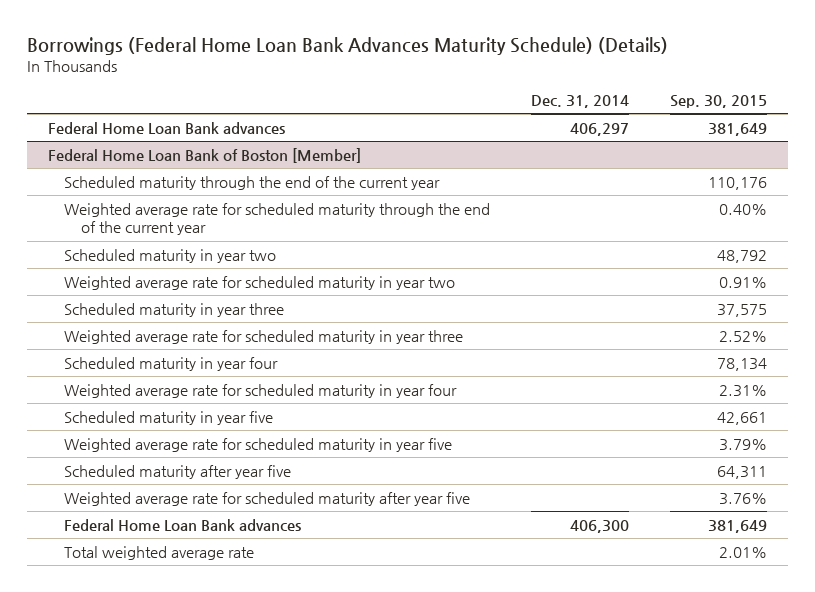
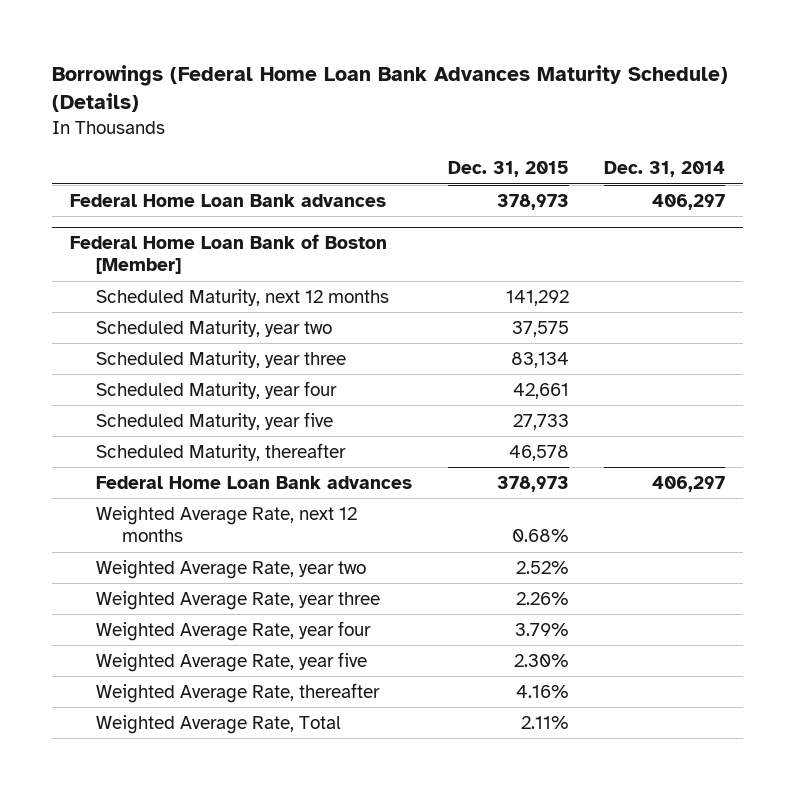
- | Dec. 31, 2014 | Sep. 30, 2015
+ | Dec. 31, 2015 | Dec. 31, 2014
@ Federal Home Loan Bank of Boston [Member]
- Scheduled maturity through the end of the current year | | 110,176
- Weighted average rate for scheduled maturity through the end of the current year | | 0.40%
- Scheduled maturity in year two | | 48,792
- Weighted average rate for scheduled maturity in year two | | 0.91%
- Scheduled maturity in year three | | 37,575
- Weighted average rate for scheduled maturity in year three | | 2.52%
- Scheduled maturity in year four | | 78,134
- Weighted average rate for scheduled maturity in year four | | 2.31%
- Scheduled maturity in year five | | 42,661
- Weighted average rate for scheduled maturity in year five | | 3.79%
- Scheduled maturity after year five | | 64,311
- Weighted average rate for scheduled maturity after year five | | 3.76%
- Federal Home Loan Bank advances | 406,300 | 381,649
- Total weighted average rate | | 2.01%
+ Scheduled Maturity, next 12 months | 141,292 |
+ Scheduled Maturity, year two | 37,575 |
+ Scheduled Maturity, year three | 83,134 |
+ Scheduled Maturity, year four | 42,661 |
+ Scheduled Maturity, year five | 27,733 |
+ Scheduled Maturity, thereafter | 46,578 |
+ Federal Home Loan Bank advances | 378,973 | 406,297
+ Weighted Average Rate, next 12 months | 0.68% |
+ Weighted Average Rate, year two | 2.52% |
+ Weighted Average Rate, year three | 2.26% |
+ Weighted Average Rate, year four | 3.79% |
+ Weighted Average Rate, year five | 2.30% |
+ Weighted Average Rate, thereafter | 4.16% |
+ Weighted Average Rate, Total | 2.11% |

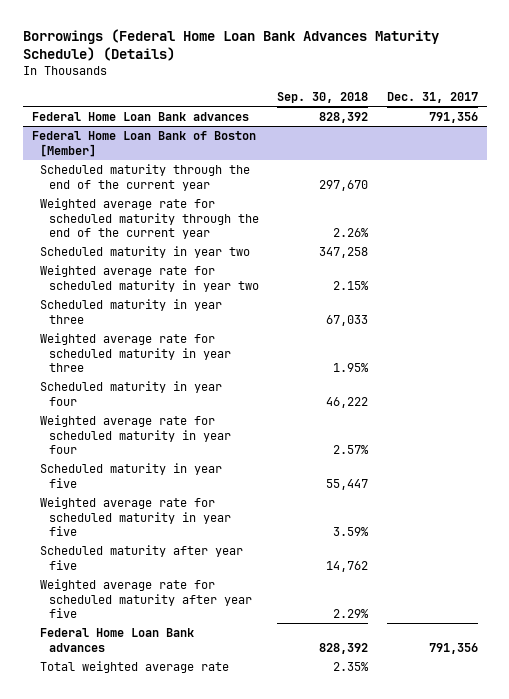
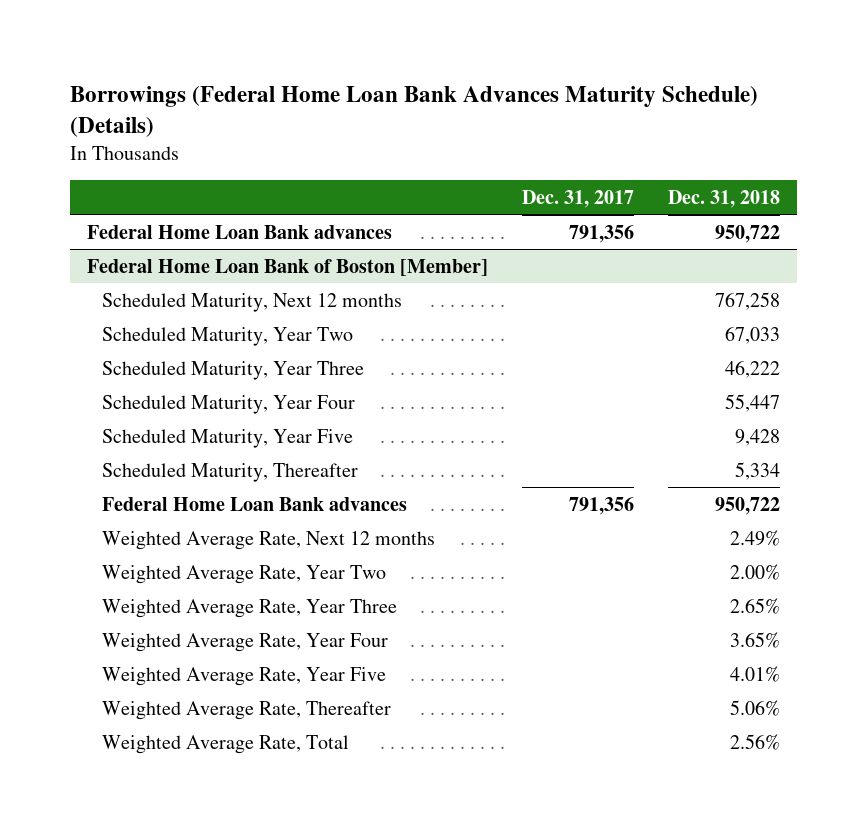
- | Sep. 30, 2018 | Dec. 31, 2017
+ | Dec. 31, 2017 | Dec. 31, 2018
@ Federal Home Loan Bank of Boston [Member]
- Scheduled maturity through the end of the current year | 297,670 |
- Weighted average rate for scheduled maturity through the end of the current year | 2.26% |
- Scheduled maturity in year two | 347,258 |
- Weighted average rate for scheduled maturity in year two | 2.15% |
- Scheduled maturity in year three | 67,033 |
- Weighted average rate for scheduled maturity in year three | 1.95% |
- Scheduled maturity in year four | 46,222 |
- Weighted average rate for scheduled maturity in year four | 2.57% |
- Scheduled maturity in year five | 55,447 |
- Weighted average rate for scheduled maturity in year five | 3.59% |
- Scheduled maturity after year five | 14,762 |
- Weighted average rate for scheduled maturity after year five | 2.29% |
+ Scheduled Maturity, Next 12 months | | 767,258
+ Scheduled Maturity, Year Two | | 67,033
+ Scheduled Maturity, Year Three | | 46,222
+ Scheduled Maturity, Year Four | | 55,447
+ Scheduled Maturity, Year Five | | 9,428
+ Scheduled Maturity, Thereafter | | 5,334
- Total weighted average rate | 2.35% |
+ Weighted Average Rate, Next 12 months | | 2.49%
+ Weighted Average Rate, Year Two | | 2.00%
+ Weighted Average Rate, Year Three | | 2.65%
+ Weighted Average Rate, Year Four | | 3.65%
+ Weighted Average Rate, Year Five | | 4.01%
+ Weighted Average Rate, Thereafter | | 5.06%
+ Weighted Average Rate, Total | | 2.56%

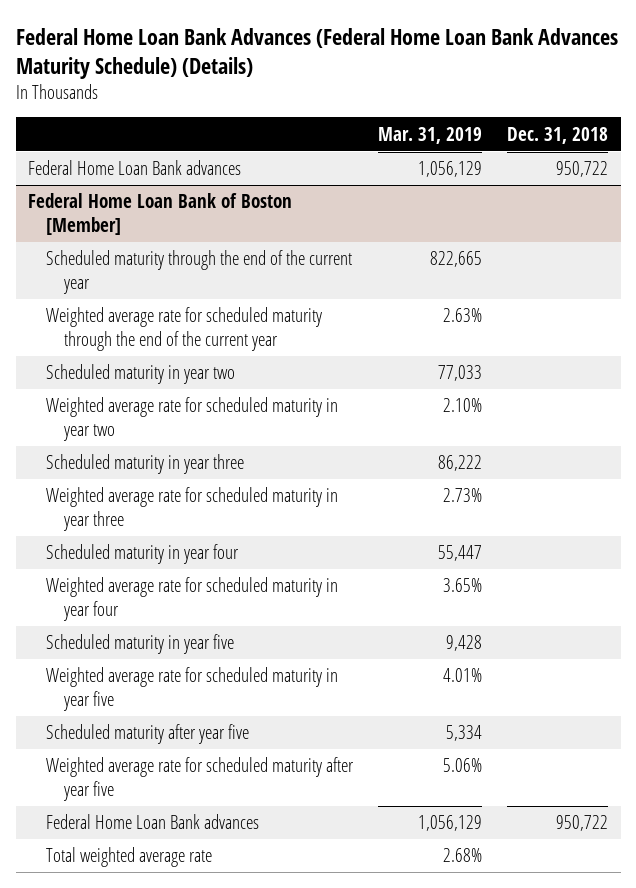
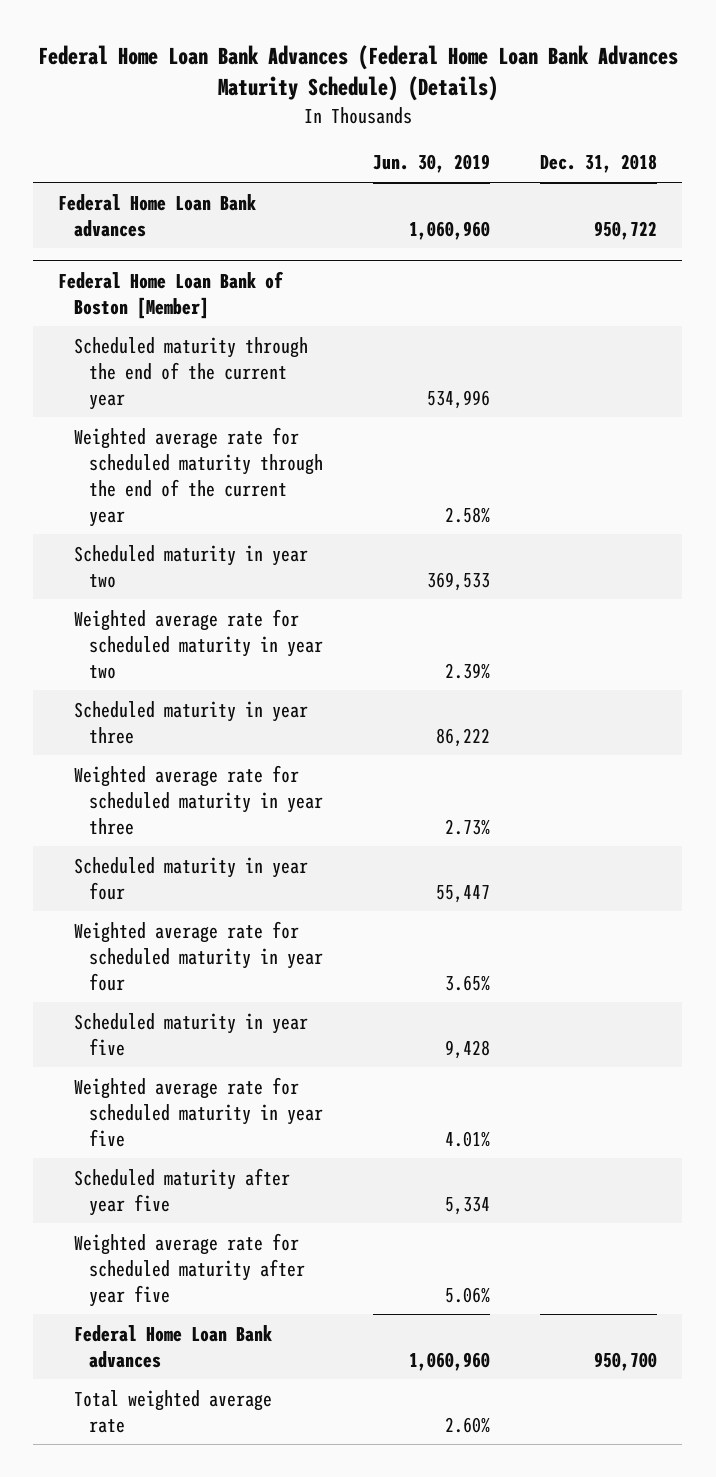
- | Mar. 31, 2019 | Dec. 31, 2018
+ | Jun. 30, 2019 | Dec. 31, 2018
@ Federal Home Loan Bank of Boston [Member]
- Federal Home Loan Bank advances | 1,056,129 | 950,722
+ Federal Home Loan Bank advances | 1,060,960 | 950,700

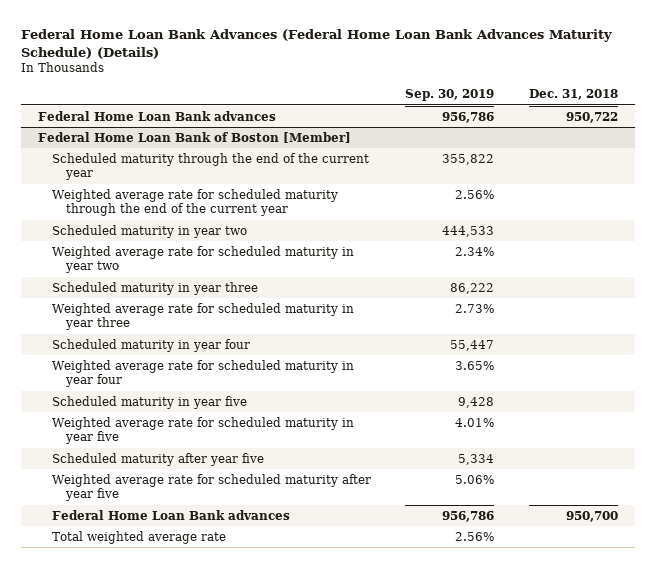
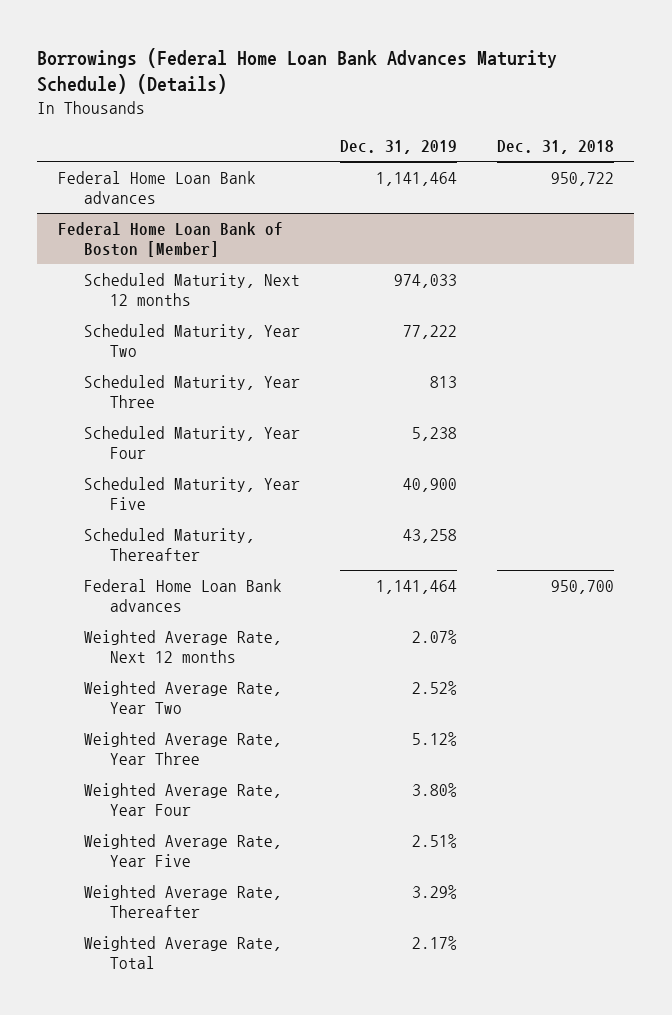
- Federal Home Loan Bank Advances (Federal Home Loan Bank Advances Maturity Schedule) (Details)
+ Borrowings (Federal Home Loan Bank Advances Maturity Schedule) (Details)
- | Sep. 30, 2019 | Dec. 31, 2018
+ | Dec. 31, 2019 | Dec. 31, 2018
@ Federal Home Loan Bank of Boston [Member]
- Scheduled maturity through the end of the current year | 355,822 |
- Weighted average rate for scheduled maturity through the end of the current year | 2.56% |
- Scheduled maturity in year two | 444,533 |
- Weighted average rate for scheduled maturity in year two | 2.34% |
- Scheduled maturity in year three | 86,222 |
- Weighted average rate for scheduled maturity in year three | 2.73% |
- Scheduled maturity in year four | 55,447 |
- Weighted average rate for scheduled maturity in year four | 3.65% |
- Scheduled maturity in year five | 9,428 |
- Weighted average rate for scheduled maturity in year five | 4.01% |
- Scheduled maturity after year five | 5,334 |
- Weighted average rate for scheduled maturity after year five | 5.06% |
+ Scheduled Maturity, Next 12 months | 974,033 |
+ Scheduled Maturity, Year Two | 77,222 |
+ Scheduled Maturity, Year Three | 813 |
+ Scheduled Maturity, Year Four | 5,238 |
+ Scheduled Maturity, Year Five | 40,900 |
+ Scheduled Maturity, Thereafter | 43,258 |
- Total weighted average rate | 2.56% |
+ Weighted Average Rate, Next 12 months | 2.07% |
+ Weighted Average Rate, Year Two | 2.52% |
+ Weighted Average Rate, Year Three | 5.12% |
+ Weighted Average Rate, Year Four | 3.80% |
+ Weighted Average Rate, Year Five | 2.51% |
+ Weighted Average Rate, Thereafter | 3.29% |
+ Weighted Average Rate, Total | 2.17% |

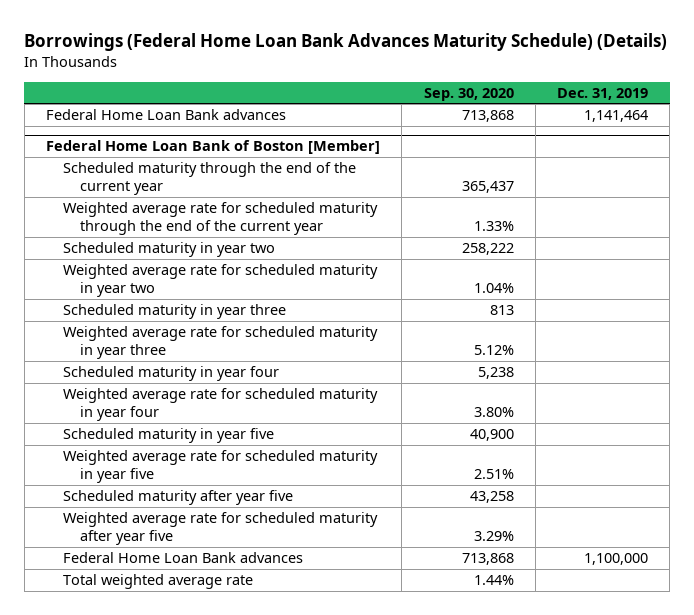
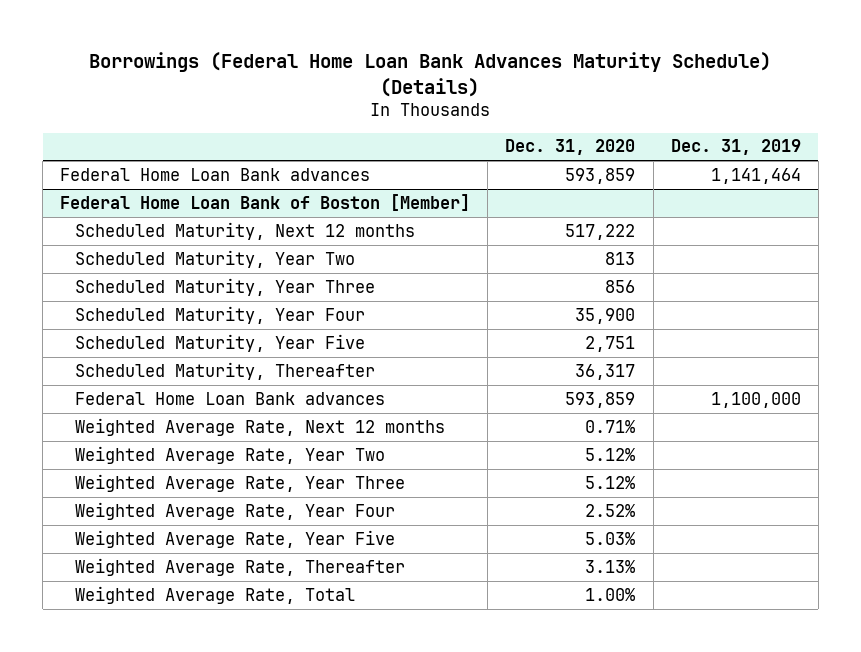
- | Sep. 30, 2020 | Dec. 31, 2019
+ | Dec. 31, 2020 | Dec. 31, 2019
@ Federal Home Loan Bank of Boston [Member]
- Scheduled maturity through the end of the current year | 365,437 |
- Weighted average rate for scheduled maturity through the end of the current year | 1.33% |
- Scheduled maturity in year two | 258,222 |
- Weighted average rate for scheduled maturity in year two | 1.04% |
- Scheduled maturity in year three | 813 |
- Weighted average rate for scheduled maturity in year three | 5.12% |
- Scheduled maturity in year four | 5,238 |
- Weighted average rate for scheduled maturity in year four | 3.80% |
- Scheduled maturity in year five | 40,900 |
- Weighted average rate for scheduled maturity in year five | 2.51% |
- Scheduled maturity after year five | 43,258 |
- Weighted average rate for scheduled maturity after year five | 3.29% |
+ Scheduled Maturity, Next 12 months | 517,222 |
+ Scheduled Maturity, Year Two | 813 |
+ Scheduled Maturity, Year Three | 856 |
+ Scheduled Maturity, Year Four | 35,900 |
+ Scheduled Maturity, Year Five | 2,751 |
+ Scheduled Maturity, Thereafter | 36,317 |
- Total weighted average rate | 1.44% |
+ Weighted Average Rate, Next 12 months | 0.71% |
+ Weighted Average Rate, Year Two | 5.12% |
+ Weighted Average Rate, Year Three | 5.12% |
+ Weighted Average Rate, Year Four | 2.52% |
+ Weighted Average Rate, Year Five | 5.03% |
+ Weighted Average Rate, Thereafter | 3.13% |
+ Weighted Average Rate, Total | 1.00% |

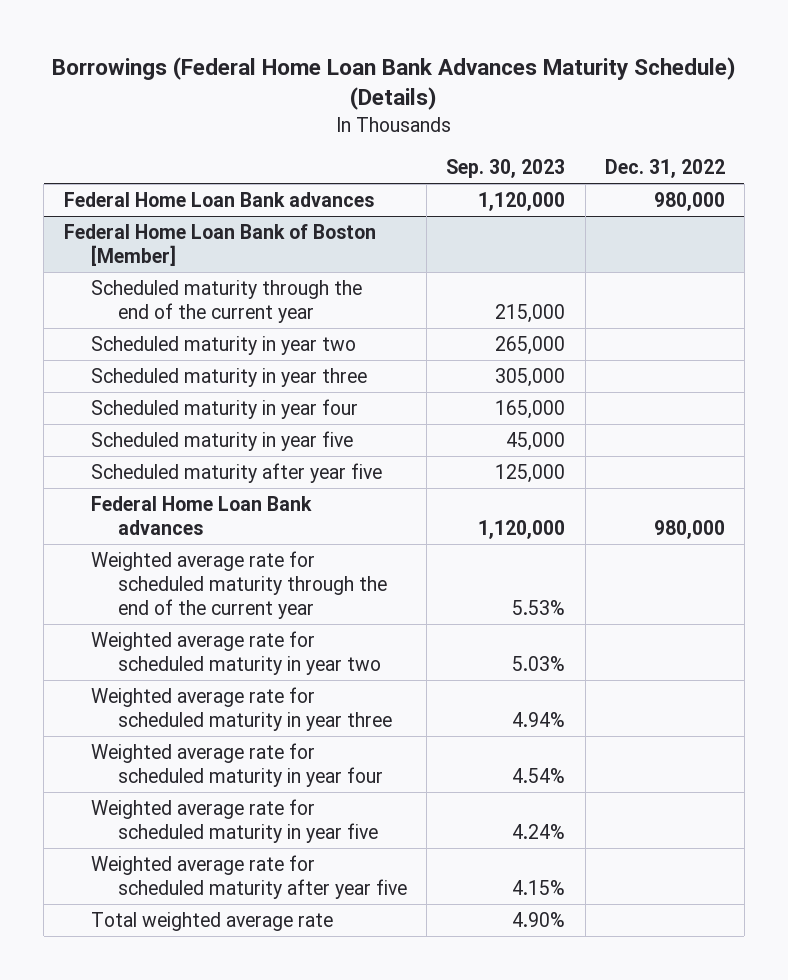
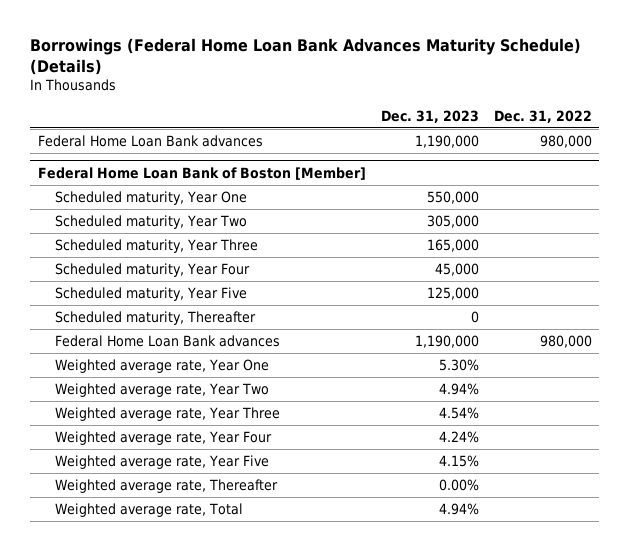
- | Sep. 30, 2023 | Dec. 31, 2022
+ | Dec. 31, 2023 | Dec. 31, 2022
@ Federal Home Loan Bank of Boston [Member]
- Scheduled maturity through the end of the current year | 215,000 |
- Scheduled maturity in year two | 265,000 |
- Scheduled maturity in year three | 305,000 |
- Scheduled maturity in year four | 165,000 |
- Scheduled maturity in year five | 45,000 |
- Scheduled maturity after year five | 125,000 |
+ Scheduled maturity, Year One | 550,000 |
+ Scheduled maturity, Year Two | 305,000 |
+ Scheduled maturity, Year Three | 165,000 |
+ Scheduled maturity, Year Four | 45,000 |
+ Scheduled maturity, Year Five | 125,000 |
+ Scheduled maturity, Thereafter | 0 |
- Weighted average rate for scheduled maturity through the end of the current year | 5.53% |
- Weighted average rate for scheduled maturity in year two | 5.03% |
- Weighted average rate for scheduled maturity in year three | 4.94% |
- Weighted average rate for scheduled maturity in year four | 4.54% |
- Weighted average rate for scheduled maturity in year five | 4.24% |
- Weighted average rate for scheduled maturity after year five | 4.15% |
- Total weighted average rate | 4.90% |
+ Weighted average rate, Year One | 5.30% |
+ Weighted average rate, Year Two | 4.94% |
+ Weighted average rate, Year Three | 4.54% |
+ Weighted average rate, Year Four | 4.24% |
+ Weighted average rate, Year Five | 4.15% |
+ Weighted average rate, Thereafter | 0.00% |
+ Weighted average rate, Total | 4.94% |

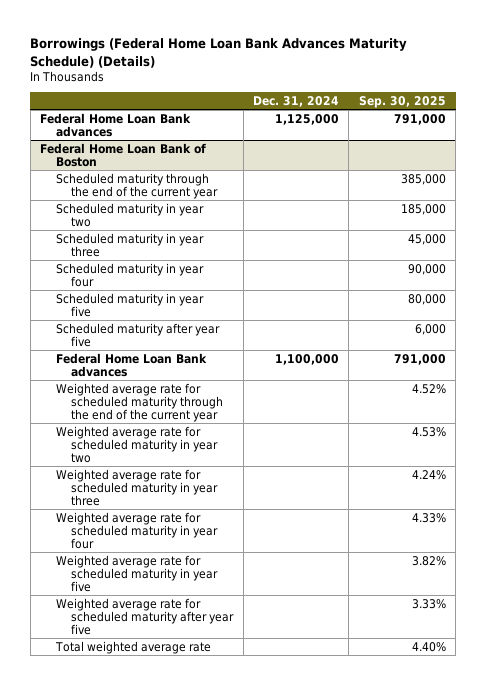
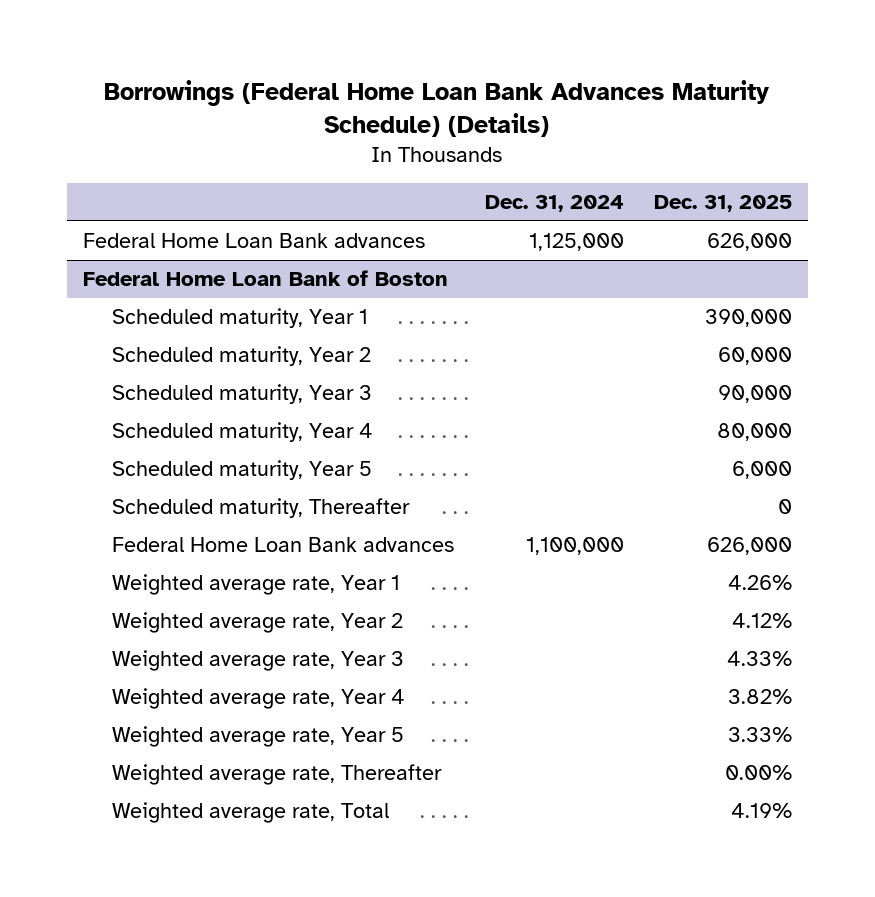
- | Dec. 31, 2024 | Sep. 30, 2025
+ | Dec. 31, 2024 | Dec. 31, 2025
@ Federal Home Loan Bank of Boston
- Scheduled maturity through the end of the current year | | 385,000
- Scheduled maturity in year two | | 185,000
- Scheduled maturity in year three | | 45,000
- Scheduled maturity in year four | | 90,000
- Scheduled maturity in year five | | 80,000
- Scheduled maturity after year five | | 6,000
+ Scheduled maturity, Year 1 | | 390,000
+ Scheduled maturity, Year 2 | | 60,000
+ Scheduled maturity, Year 3 | | 90,000
+ Scheduled maturity, Year 4 | | 80,000
+ Scheduled maturity, Year 5 | | 6,000
+ Scheduled maturity, Thereafter | | 0
- Weighted average rate for scheduled maturity through the end of the current year | | 4.52%
- Weighted average rate for scheduled maturity in year two | | 4.53%
- Weighted average rate for scheduled maturity in year three | | 4.24%
- Weighted average rate for scheduled maturity in year four | | 4.33%
- Weighted average rate for scheduled maturity in year five | | 3.82%
- Weighted average rate for scheduled maturity after year five | | 3.33%
- Total weighted average rate | | 4.40%
+ Weighted average rate, Year 1 | | 4.26%
+ Weighted average rate, Year 2 | | 4.12%
+ Weighted average rate, Year 3 | | 4.33%
+ Weighted average rate, Year 4 | | 3.82%
+ Weighted average rate, Year 5 | | 3.33%
+ Weighted average rate, Thereafter | | 0.00%
+ Weighted average rate, Total | | 4.19%

